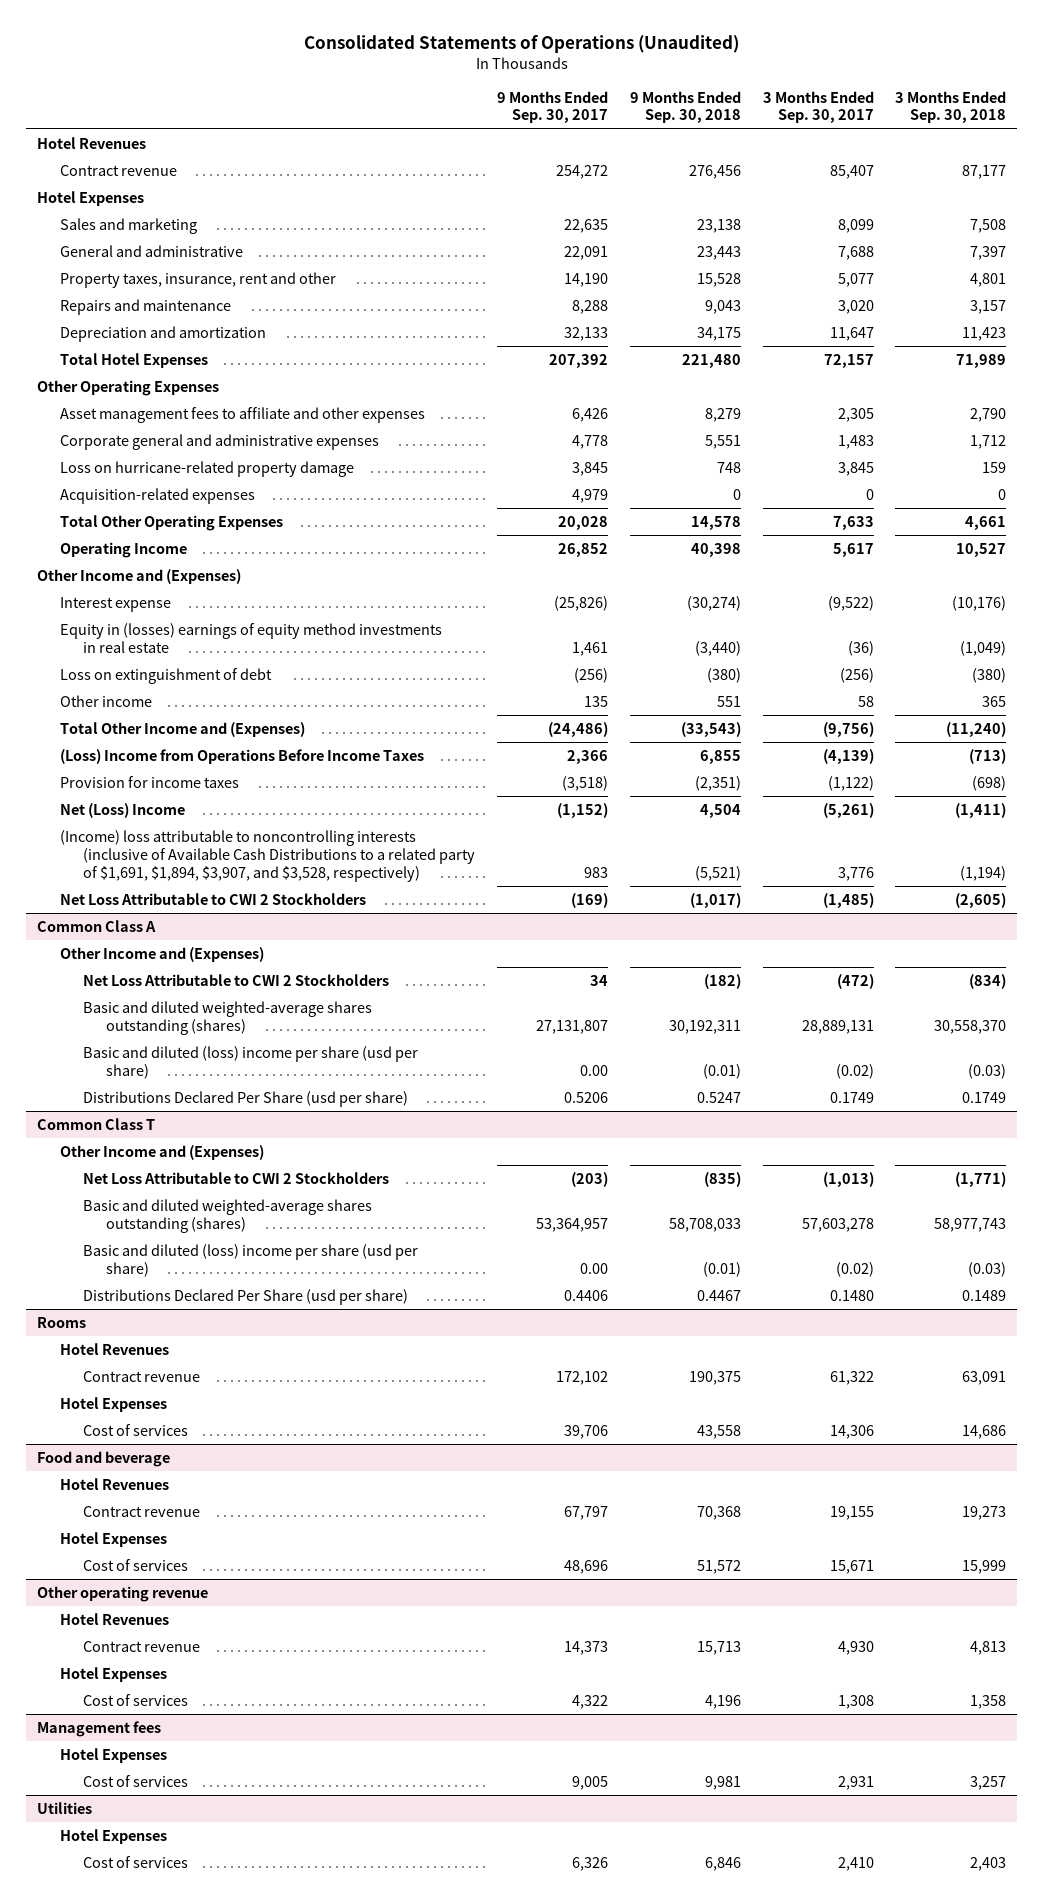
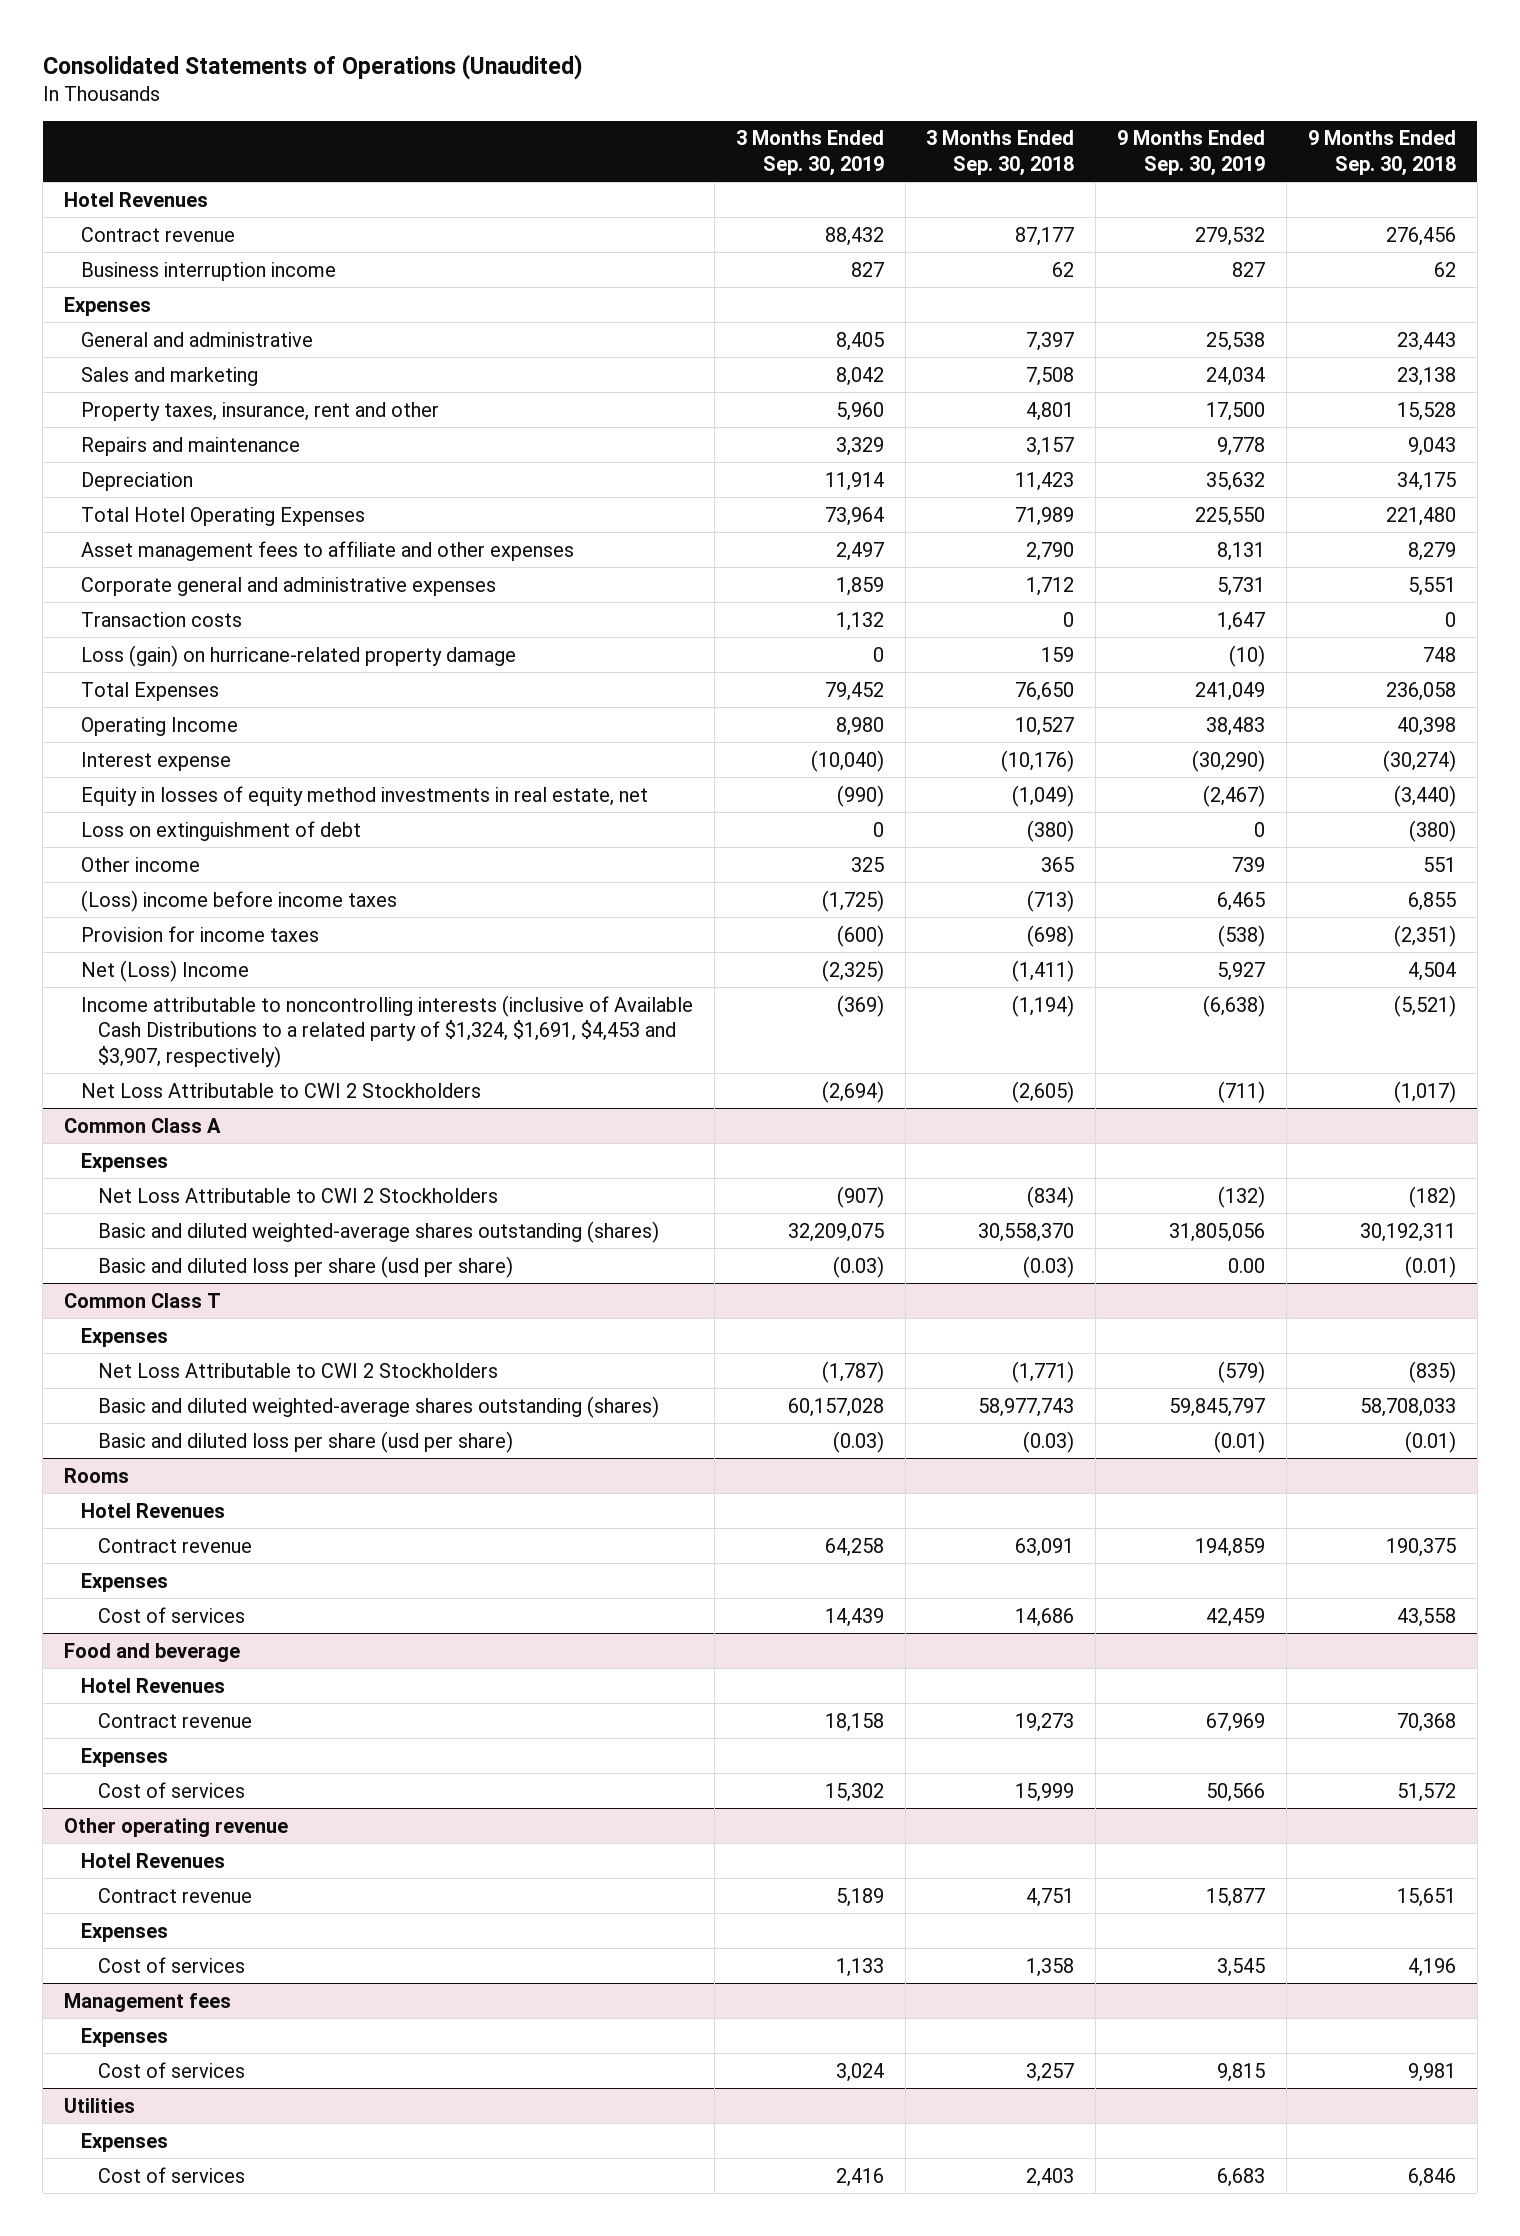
- | 9 Months Ended Sep. 30, 2017 | 9 Months Ended Sep. 30, 2018 | 3 Months Ended Sep. 30, 2017 | 3 Months Ended Sep. 30, 2018
+ | 3 Months Ended Sep. 30, 2019 | 3 Months Ended Sep. 30, 2018 | 9 Months Ended Sep. 30, 2019 | 9 Months Ended Sep. 30, 2018
- Hotel Expenses
+ Business interruption income | 827 | 62 | 827 | 62
+ Expenses
moved down: Sales and marketing | 8,042 | 7,508 | 24,034 | 23,138
- Depreciation and amortization | 32,133 | 34,175 | 11,647 | 11,423
- Total Hotel Expenses | 207,392 | 221,480 | 72,157 | 71,989
- Other Operating Expenses
+ Depreciation | 11,914 | 11,423 | 35,632 | 34,175
+ Total Hotel Operating Expenses | 73,964 | 71,989 | 225,550 | 221,480
- Loss on hurricane-related property damage | 3,845 | 748 | 3,845 | 159
- Acquisition-related expenses | 4,979 | 0 | 0 | 0
- Total Other Operating Expenses | 20,028 | 14,578 | 7,633 | 4,661
+ Transaction costs | 1,132 | 0 | 1,647 | 0
+ Loss (gain) on hurricane-related property damage | 0 | 159 | (10) | 748
+ Total Expenses | 79,452 | 76,650 | 241,049 | 236,058
- Other Income and (Expenses)
- Equity in (losses) earnings of equity method investments in real estate | 1,461 | (3,440) | (36) | (1,049)
+ Equity in losses of equity method investments in real estate, net | (990) | (1,049) | (2,467) | (3,440)
- Total Other Income and (Expenses) | (24,486) | (33,543) | (9,756) | (11,240)
- (Loss) Income from Operations Before Income Taxes | 2,366 | 6,855 | (4,139) | (713)
+ (Loss) income before income taxes | (1,725) | (713) | 6,465 | 6,855
- (Income) loss attributable to noncontrolling interests (inclusive of Available Cash Distributions to a related party of $1,691, $1,894, $3,907, and $3,528, respectively) | 983 | (5,521) | 3,776 | (1,194)
+ Income attributable to noncontrolling interests (inclusive of Available Cash Distributions to a related party of $1,324, $1,691, $4,453 and $3,907, respectively) | (369) | (1,194) | (6,638) | (5,521)
@ Common Class A
- Other Income and (Expenses)
+ Expenses
- Basic and diluted (loss) income per share (usd per share) | 0.00 | (0.01) | (0.02) | (0.03)
- Distributions Declared Per Share (usd per share) | 0.5206 | 0.5247 | 0.1749 | 0.1749
+ Basic and diluted loss per share (usd per share) | (0.03) | (0.03) | 0.00 | (0.01)
@ Common Class T
- Other Income and (Expenses)
+ Expenses
- Basic and diluted (loss) income per share (usd per share) | 0.00 | (0.01) | (0.02) | (0.03)
- Distributions Declared Per Share (usd per share) | 0.4406 | 0.4467 | 0.1480 | 0.1489
+ Basic and diluted loss per share (usd per share) | (0.03) | (0.03) | (0.01) | (0.01)
@ Rooms
- Hotel Expenses
+ Expenses
@ Food and beverage
- Hotel Expenses
+ Expenses
@ Other operating revenue
- Contract revenue | 14,373 | 15,713 | 4,930 | 4,813
- Hotel Expenses
+ Contract revenue | 5,189 | 4,751 | 15,877 | 15,651
+ Expenses
@ Management fees
- Hotel Expenses
+ Expenses
@ Utilities
- Hotel Expenses
+ Expenses

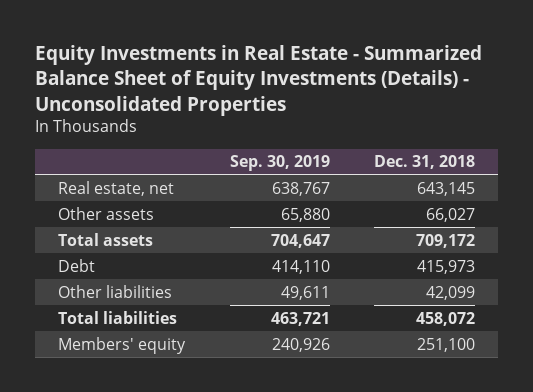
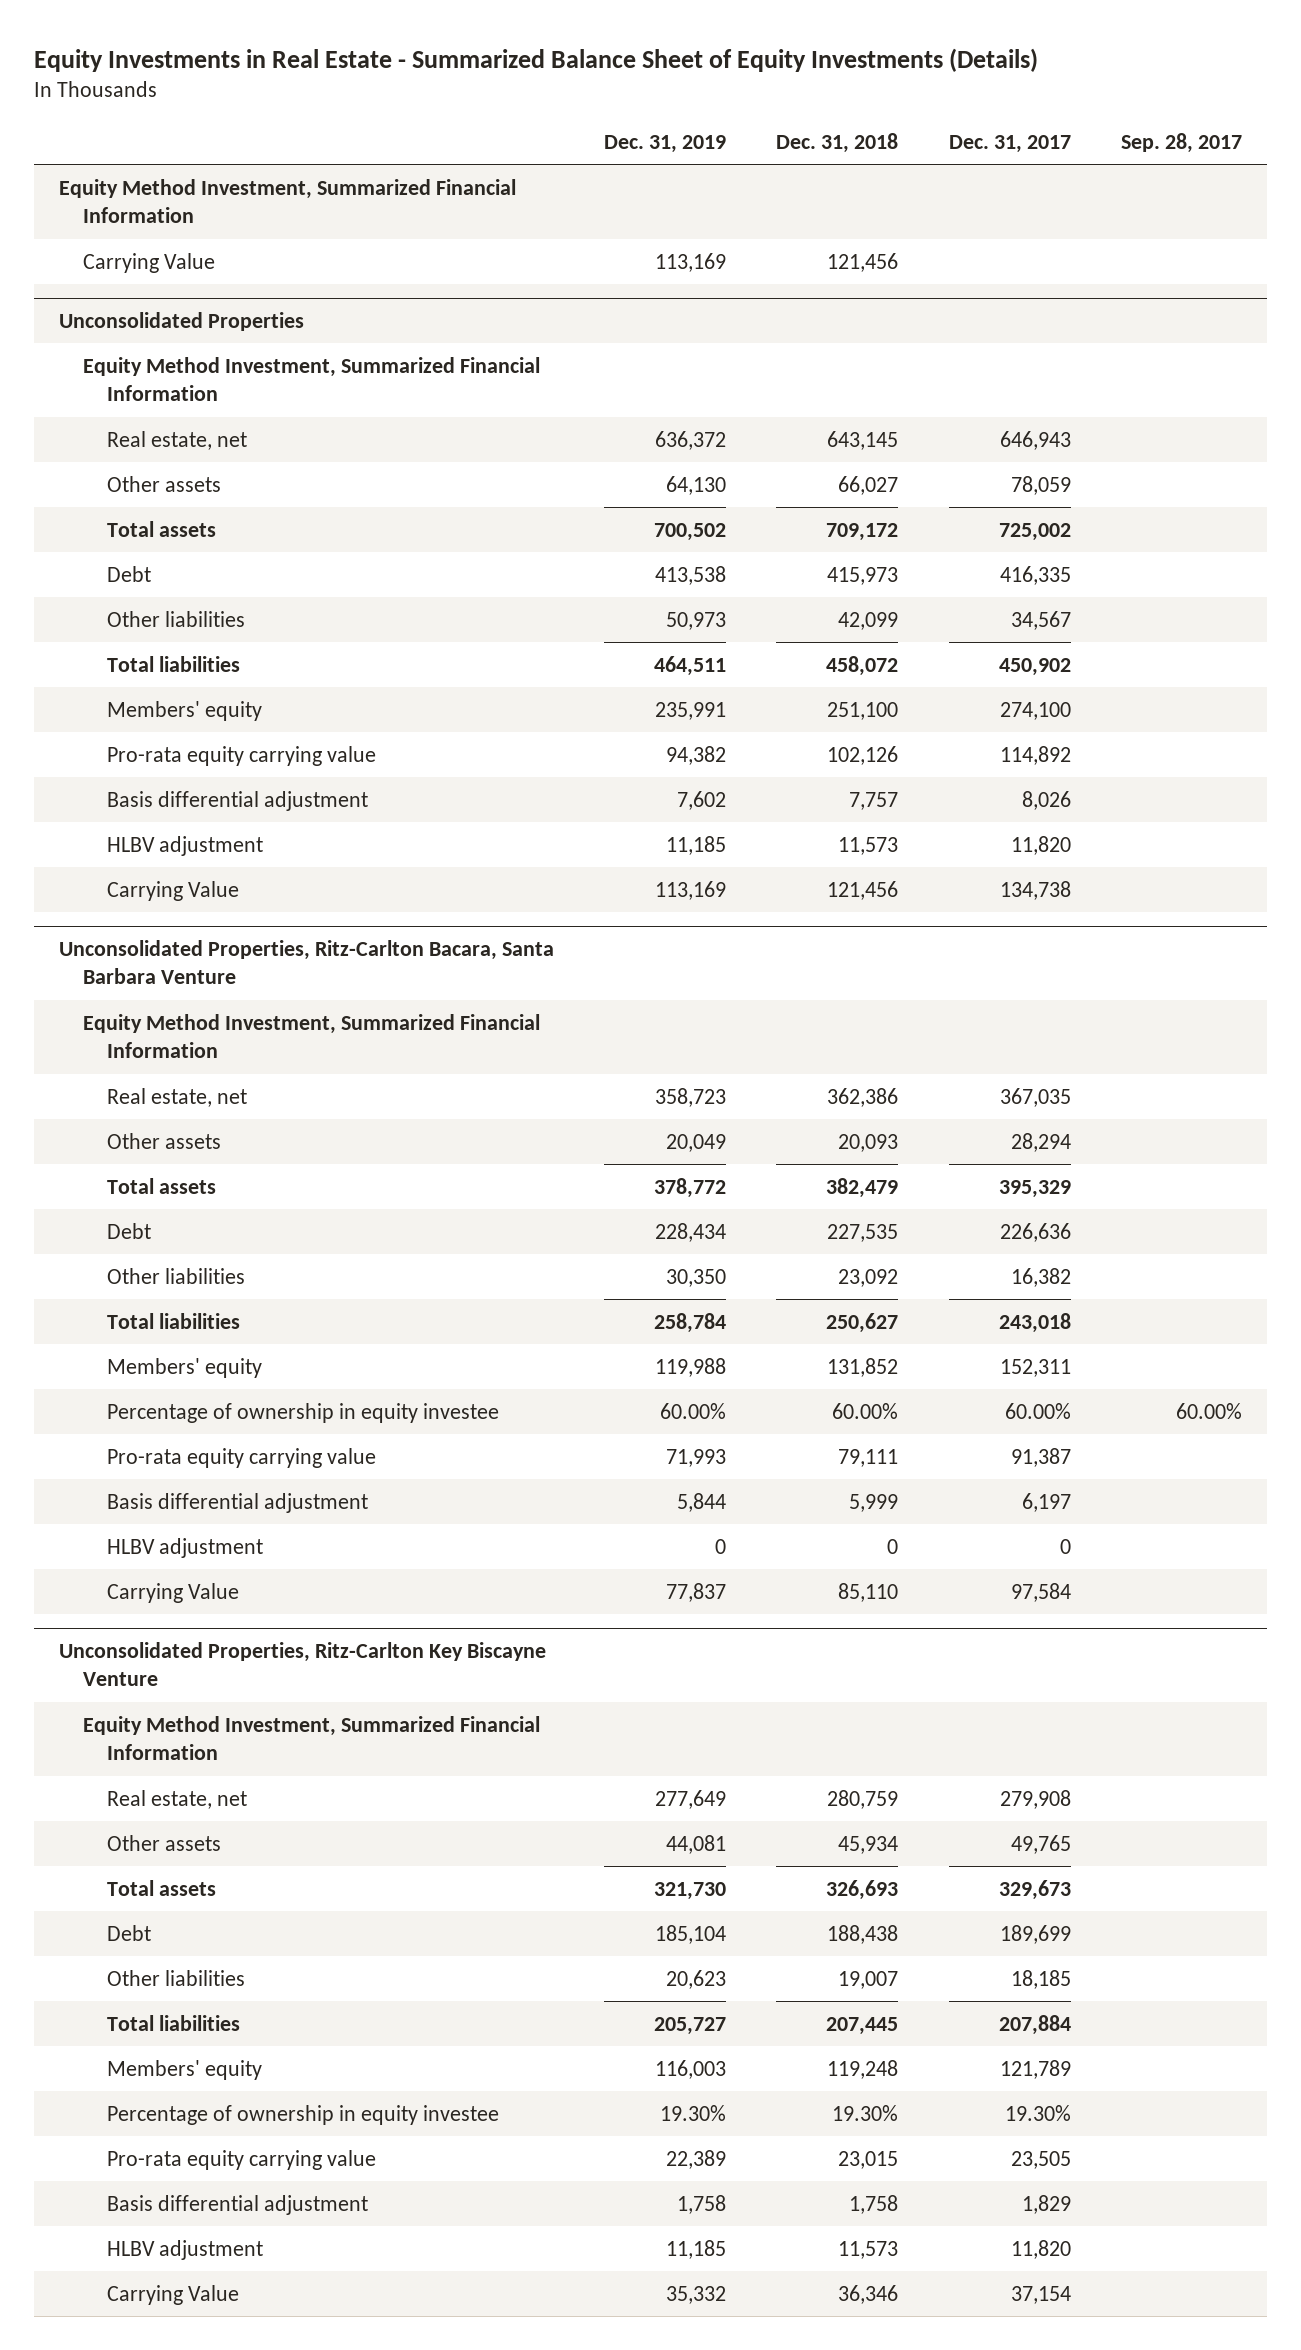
- Equity Investments in Real Estate - Summarized Balance Sheet of Equity Investments (Details) - Unconsolidated Properties
+ Equity Investments in Real Estate - Summarized Balance Sheet of Equity Investments (Details)
- | Sep. 30, 2019 | Dec. 31, 2018
+ | Dec. 31, 2019 | Dec. 31, 2018 | Dec. 31, 2017 | Sep. 28, 2017
+ Equity Method Investment, Summarized Financial Information
+ Carrying Value | 113,169 | 121,456 | |
+ Unconsolidated Properties
+ Equity Method Investment, Summarized Financial Information
+ Pro-rata equity carrying value | 94,382 | 102,126 | 114,892 |
+ Basis differential adjustment | 7,602 | 7,757 | 8,026 |
+ HLBV adjustment | 11,185 | 11,573 | 11,820 |
+ Carrying Value | 113,169 | 121,456 | 134,738 |
+ Unconsolidated Properties, Ritz-Carlton Bacara, Santa Barbara Venture
+ Equity Method Investment, Summarized Financial Information
+ Real estate, net | 358,723 | 362,386 | 367,035 |
+ Other assets | 20,049 | 20,093 | 28,294 |
+ Total assets | 378,772 | 382,479 | 395,329 |
+ Debt | 228,434 | 227,535 | 226,636 |
+ Other liabilities | 30,350 | 23,092 | 16,382 |
+ Total liabilities | 258,784 | 250,627 | 243,018 |
+ Members' equity | 119,988 | 131,852 | 152,311 |
+ Percentage of ownership in equity investee | 60.00% | 60.00% | 60.00% | 60.00%
+ Pro-rata equity carrying value | 71,993 | 79,111 | 91,387 |
+ Basis differential adjustment | 5,844 | 5,999 | 6,197 |
+ HLBV adjustment | 0 | 0 | 0 |
+ Carrying Value | 77,837 | 85,110 | 97,584 |
+ Unconsolidated Properties, Ritz-Carlton Key Biscayne Venture
+ Equity Method Investment, Summarized Financial Information
+ Real estate, net | 277,649 | 280,759 | 279,908 |
+ Other assets | 44,081 | 45,934 | 49,765 |
+ Total assets | 321,730 | 326,693 | 329,673 |
+ Debt | 185,104 | 188,438 | 189,699 |
+ Other liabilities | 20,623 | 19,007 | 18,185 |
+ Total liabilities | 205,727 | 207,445 | 207,884 |
+ Members' equity | 116,003 | 119,248 | 121,789 |
+ Percentage of ownership in equity investee | 19.30% | 19.30% | 19.30% |
+ Pro-rata equity carrying value | 22,389 | 23,015 | 23,505 |
+ Basis differential adjustment | 1,758 | 1,758 | 1,829 |
+ HLBV adjustment | 11,185 | 11,573 | 11,820 |
+ Carrying Value | 35,332 | 36,346 | 37,154 |

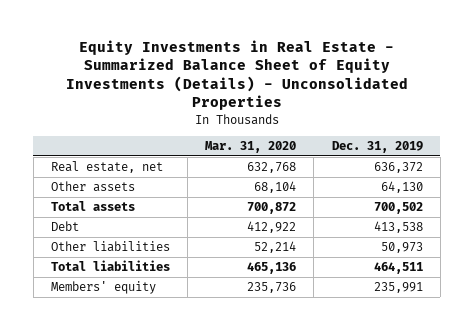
- Equity Investments in Real Estate - Summarized Balance Sheet of Equity Investments (Details)
+ Equity Investments in Real Estate - Summarized Balance Sheet of Equity Investments (Details) - Unconsolidated Properties
- | Dec. 31, 2019 | Dec. 31, 2018 | Dec. 31, 2017 | Sep. 28, 2017
+ | Mar. 31, 2020 | Dec. 31, 2019
- Equity Method Investment, Summarized Financial Information
- Carrying Value | 113,169 | 121,456 | |
- Unconsolidated Properties
- Equity Method Investment, Summarized Financial Information
- Pro-rata equity carrying value | 94,382 | 102,126 | 114,892 |
- Basis differential adjustment | 7,602 | 7,757 | 8,026 |
- HLBV adjustment | 11,185 | 11,573 | 11,820 |
- Carrying Value | 113,169 | 121,456 | 134,738 |
- Unconsolidated Properties, Ritz-Carlton Bacara, Santa Barbara Venture
- Equity Method Investment, Summarized Financial Information
- Real estate, net | 358,723 | 362,386 | 367,035 |
- Other assets | 20,049 | 20,093 | 28,294 |
- Total assets | 378,772 | 382,479 | 395,329 |
- Debt | 228,434 | 227,535 | 226,636 |
- Other liabilities | 30,350 | 23,092 | 16,382 |
- Total liabilities | 258,784 | 250,627 | 243,018 |
- Members' equity | 119,988 | 131,852 | 152,311 |
- Percentage of ownership in equity investee | 60.00% | 60.00% | 60.00% | 60.00%
- Pro-rata equity carrying value | 71,993 | 79,111 | 91,387 |
- Basis differential adjustment | 5,844 | 5,999 | 6,197 |
- HLBV adjustment | 0 | 0 | 0 |
- Carrying Value | 77,837 | 85,110 | 97,584 |
- Unconsolidated Properties, Ritz-Carlton Key Biscayne Venture
- Equity Method Investment, Summarized Financial Information
- Real estate, net | 277,649 | 280,759 | 279,908 |
- Other assets | 44,081 | 45,934 | 49,765 |
- Total assets | 321,730 | 326,693 | 329,673 |
- Debt | 185,104 | 188,438 | 189,699 |
- Other liabilities | 20,623 | 19,007 | 18,185 |
- Total liabilities | 205,727 | 207,445 | 207,884 |
- Members' equity | 116,003 | 119,248 | 121,789 |
- Percentage of ownership in equity investee | 19.30% | 19.30% | 19.30% |
- Pro-rata equity carrying value | 22,389 | 23,015 | 23,505 |
- Basis differential adjustment | 1,758 | 1,758 | 1,829 |
- HLBV adjustment | 11,185 | 11,573 | 11,820 |
- Carrying Value | 35,332 | 36,346 | 37,154 |

